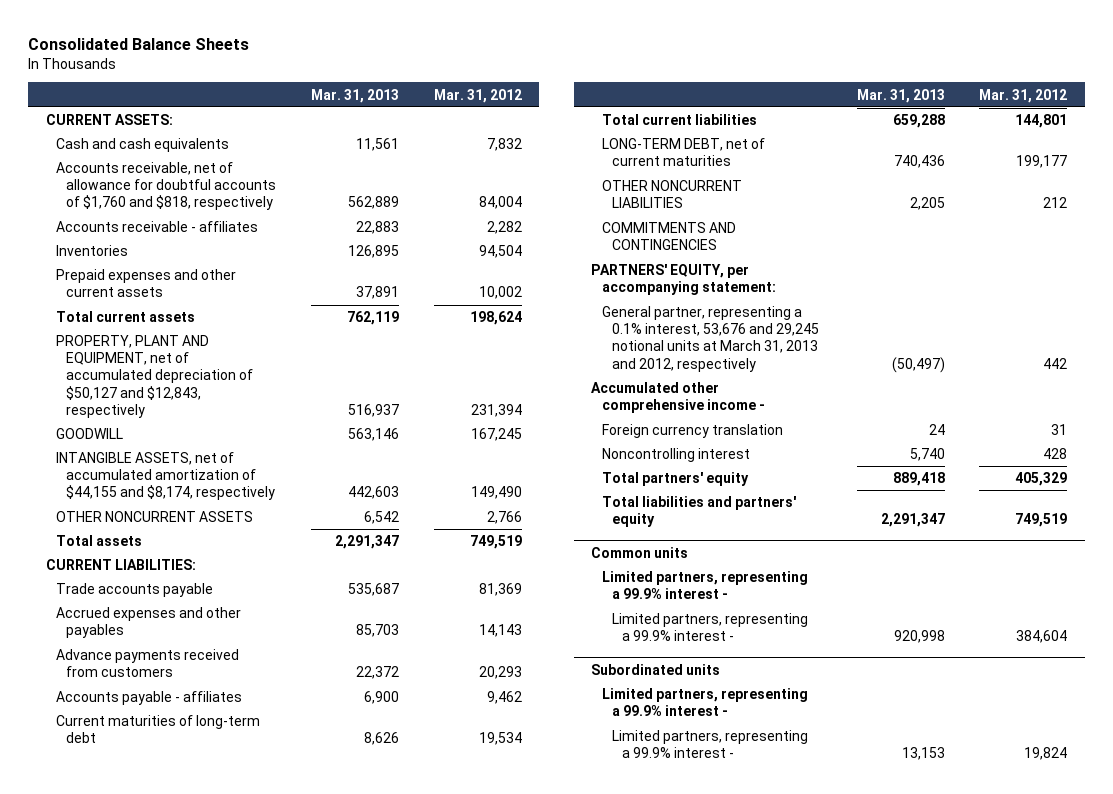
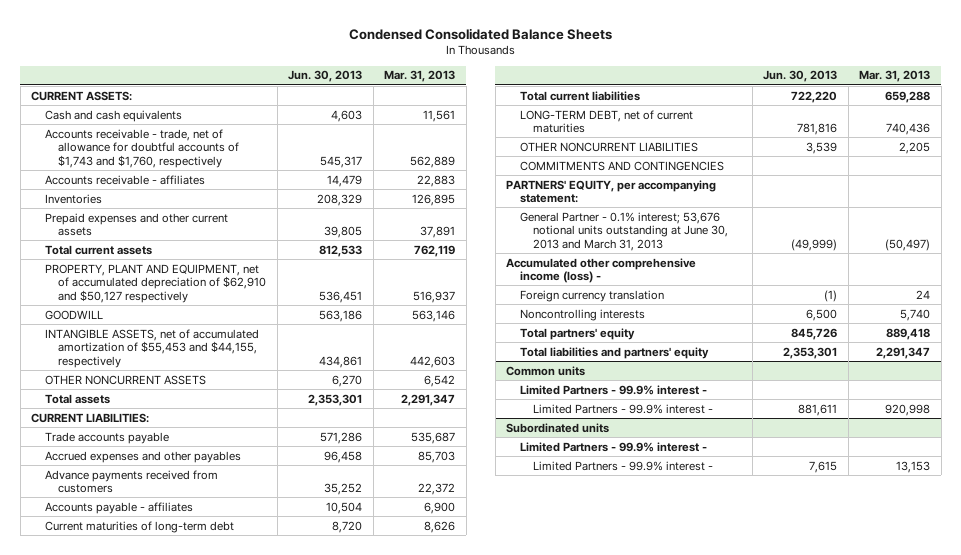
- Consolidated Balance Sheets
+ Condensed Consolidated Balance Sheets
- | Mar. 31, 2013 | Mar. 31, 2012
+ | Jun. 30, 2013 | Mar. 31, 2013
- Accounts receivable, net of allowance for doubtful accounts of $1,760 and $818, respectively | 562,889 | 84,004
+ Accounts receivable - trade, net of allowance for doubtful accounts of $1,743 and $1,760, respectively | 545,317 | 562,889
- PROPERTY, PLANT AND EQUIPMENT, net of accumulated depreciation of $50,127 and $12,843, respectively | 516,937 | 231,394
+ PROPERTY, PLANT AND EQUIPMENT, net of accumulated depreciation of $62,910 and $50,127 respectively | 536,451 | 516,937
- INTANGIBLE ASSETS, net of accumulated amortization of $44,155 and $8,174, respectively | 442,603 | 149,490
+ INTANGIBLE ASSETS, net of accumulated amortization of $55,453 and $44,155, respectively | 434,861 | 442,603
- General partner, representing a 0.1% interest, 53,676 and 29,245 notional units at March 31, 2013 and 2012, respectively | (50,497) | 442
- Accumulated other comprehensive income -
+ General Partner - 0.1% interest; 53,676 notional units outstanding at June 30, 2013 and March 31, 2013 | (49,999) | (50,497)
+ Accumulated other comprehensive income (loss) -
- Noncontrolling interest | 5,740 | 428
+ Noncontrolling interests | 6,500 | 5,740
@ Common units
- Limited partners, representing a 99.9% interest -
- Limited partners, representing a 99.9% interest - | 920,998 | 384,604
+ Limited Partners - 99.9% interest -
+ Limited Partners - 99.9% interest - | 881,611 | 920,998
@ Subordinated units
- Limited partners, representing a 99.9% interest -
- Limited partners, representing a 99.9% interest - | 13,153 | 19,824
+ Limited Partners - 99.9% interest -
+ Limited Partners - 99.9% interest - | 7,615 | 13,153

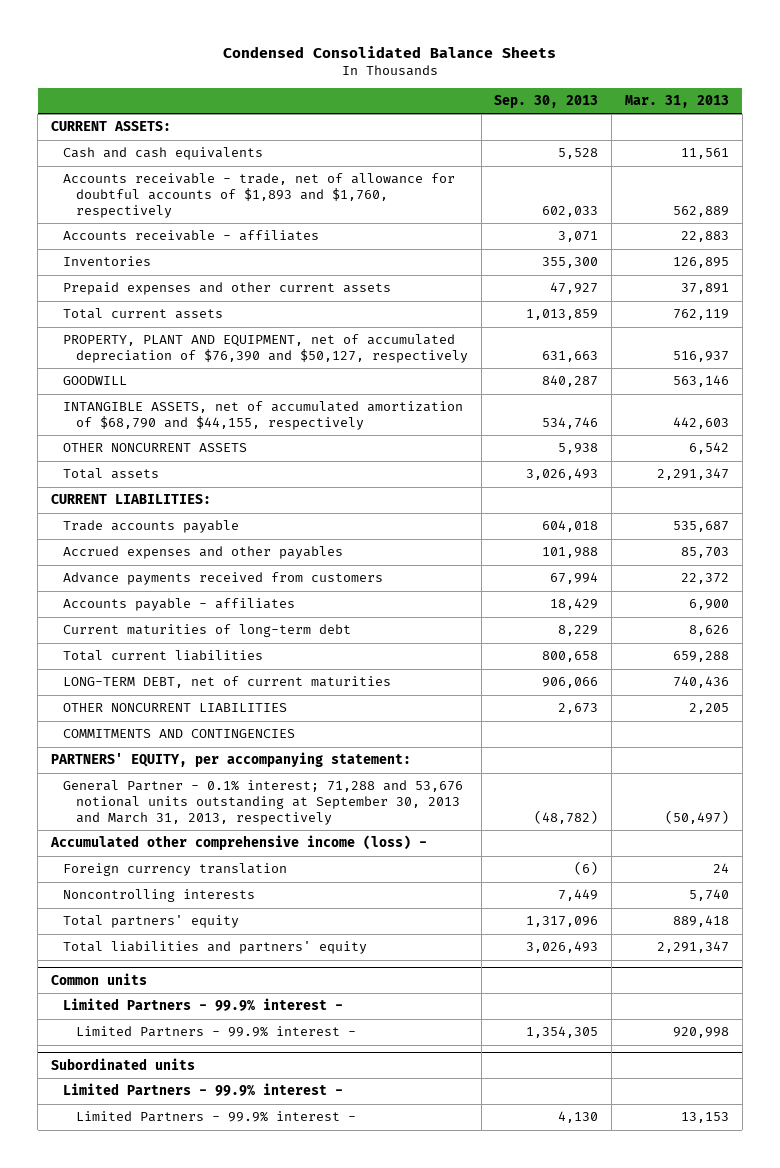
- | Jun. 30, 2013 | Mar. 31, 2013
+ | Sep. 30, 2013 | Mar. 31, 2013
- Accounts receivable - trade, net of allowance for doubtful accounts of $1,743 and $1,760, respectively | 545,317 | 562,889
+ Accounts receivable - trade, net of allowance for doubtful accounts of $1,893 and $1,760, respectively | 602,033 | 562,889
- PROPERTY, PLANT AND EQUIPMENT, net of accumulated depreciation of $62,910 and $50,127 respectively | 536,451 | 516,937
+ PROPERTY, PLANT AND EQUIPMENT, net of accumulated depreciation of $76,390 and $50,127, respectively | 631,663 | 516,937
- INTANGIBLE ASSETS, net of accumulated amortization of $55,453 and $44,155, respectively | 434,861 | 442,603
+ INTANGIBLE ASSETS, net of accumulated amortization of $68,790 and $44,155, respectively | 534,746 | 442,603
- General Partner - 0.1% interest; 53,676 notional units outstanding at June 30, 2013 and March 31, 2013 | (49,999) | (50,497)
+ General Partner - 0.1% interest; 71,288 and 53,676 notional units outstanding at September 30, 2013 and March 31, 2013, respectively | (48,782) | (50,497)

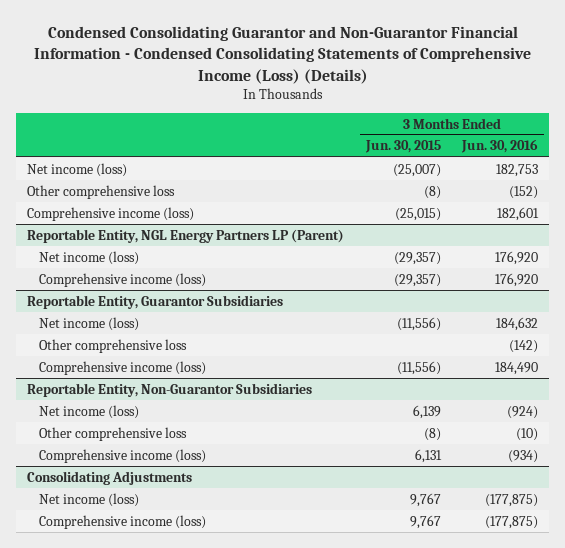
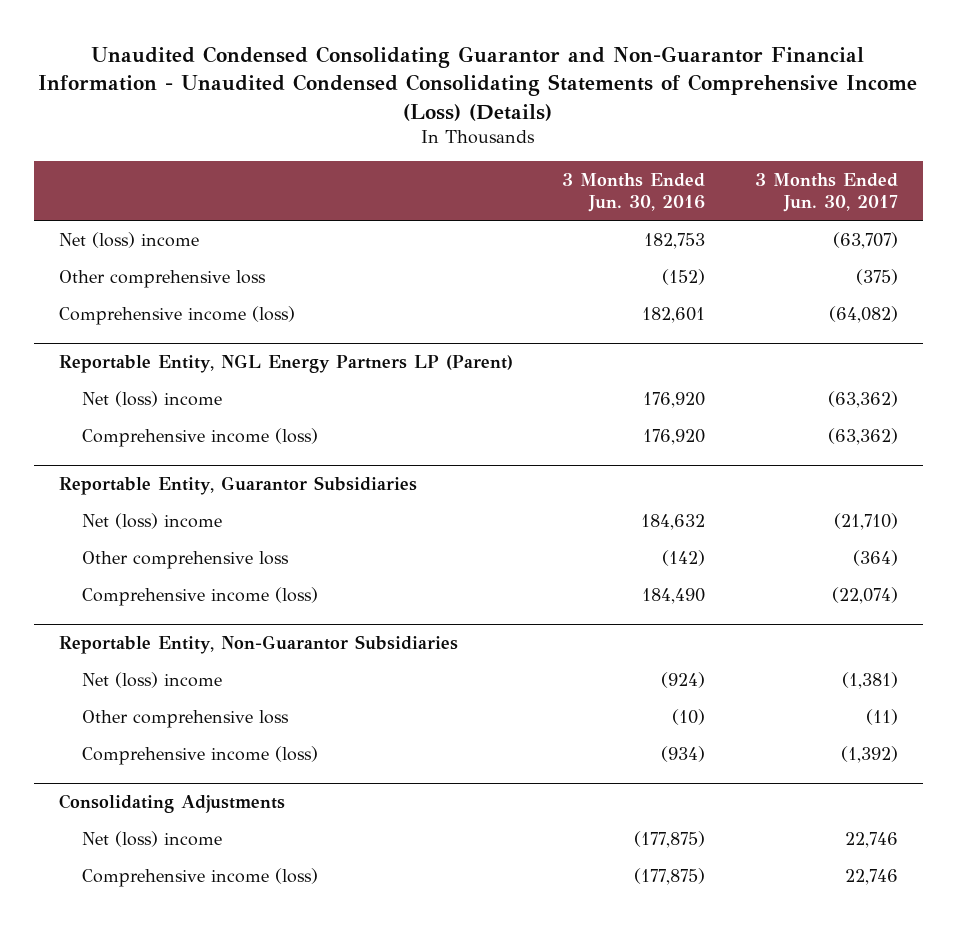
- Condensed Consolidating Guarantor and Non-Guarantor Financial Information - Condensed Consolidating Statements of Comprehensive Income (Loss) (Details)
+ Unaudited Condensed Consolidating Guarantor and Non-Guarantor Financial Information - Unaudited Condensed Consolidating Statements of Comprehensive Income (Loss) (Details)
- | 3 Months Ended Jun. 30, 2015 | 3 Months Ended Jun. 30, 2016
+ | 3 Months Ended Jun. 30, 2016 | 3 Months Ended Jun. 30, 2017
- Net income (loss) | (25,007) | 182,753
+ Net (loss) income | 182,753 | (63,707)
@ Reportable Entity, NGL Energy Partners LP (Parent)
- Net income (loss) | (29,357) | 176,920
+ Net (loss) income | 176,920 | (63,362)
@ Reportable Entity, Guarantor Subsidiaries
- Net income (loss) | (11,556) | 184,632
+ Net (loss) income | 184,632 | (21,710)
@ Reportable Entity, Non-Guarantor Subsidiaries
- Net income (loss) | 6,139 | (924)
+ Net (loss) income | (924) | (1,381)
@ Consolidating Adjustments
- Net income (loss) | 9,767 | (177,875)
+ Net (loss) income | (177,875) | 22,746

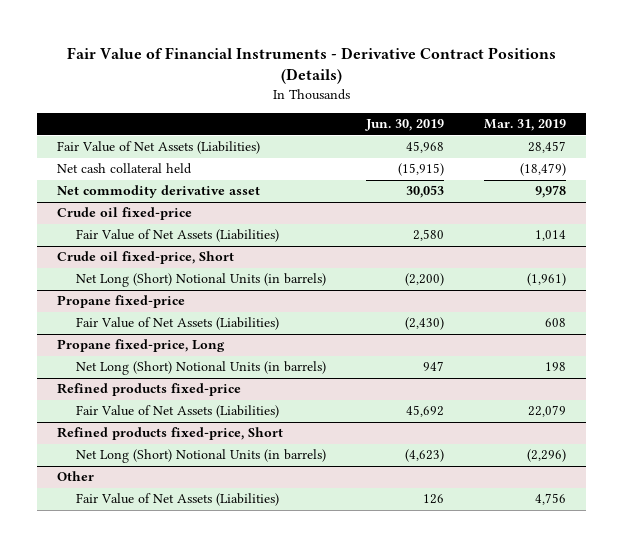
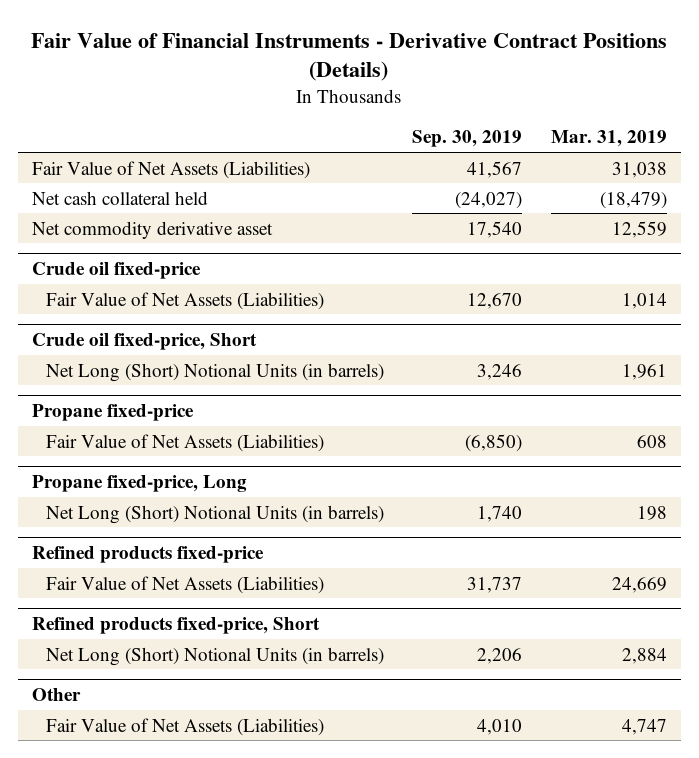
- | Jun. 30, 2019 | Mar. 31, 2019
+ | Sep. 30, 2019 | Mar. 31, 2019
- Fair Value of Net Assets (Liabilities) | 45,968 | 28,457
+ Fair Value of Net Assets (Liabilities) | 41,567 | 31,038
- Net commodity derivative asset | 30,053 | 9,978
+ Net commodity derivative asset | 17,540 | 12,559
@ Crude oil fixed-price, Short
- Net Long (Short) Notional Units (in barrels) | (2,200) | (1,961)
+ Net Long (Short) Notional Units (in barrels) | 3,246 | 1,961
@ Refined products fixed-price
- Fair Value of Net Assets (Liabilities) | 45,692 | 22,079
+ Fair Value of Net Assets (Liabilities) | 31,737 | 24,669
@ Refined products fixed-price, Short
- Net Long (Short) Notional Units (in barrels) | (4,623) | (2,296)
+ Net Long (Short) Notional Units (in barrels) | 2,206 | 2,884
@ Other
- Fair Value of Net Assets (Liabilities) | 126 | 4,756
+ Fair Value of Net Assets (Liabilities) | 4,010 | 4,747

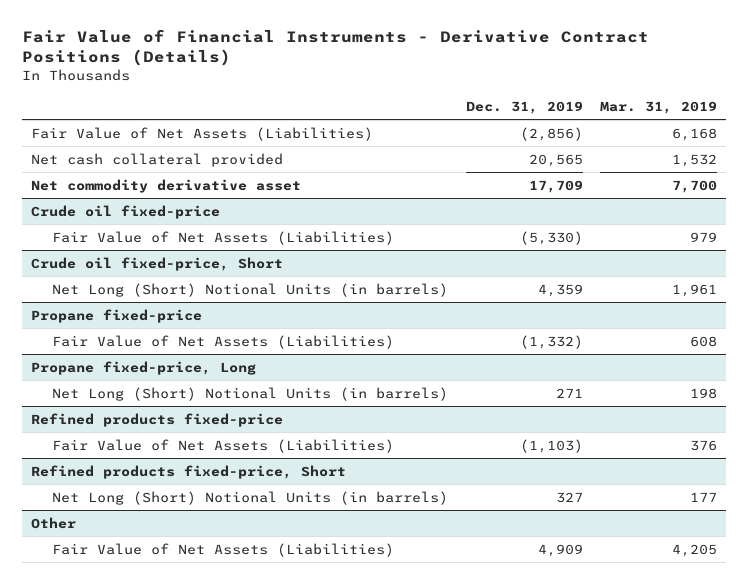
- | Sep. 30, 2019 | Mar. 31, 2019
+ | Dec. 31, 2019 | Mar. 31, 2019
- Fair Value of Net Assets (Liabilities) | 41,567 | 31,038
- Net cash collateral held | (24,027) | (18,479)
- Net commodity derivative asset | 17,540 | 12,559
+ Fair Value of Net Assets (Liabilities) | (2,856) | 6,168
+ Net cash collateral provided | 20,565 | 1,532
+ Net commodity derivative asset | 17,709 | 7,700
@ Crude oil fixed-price
- Fair Value of Net Assets (Liabilities) | 12,670 | 1,014
+ Fair Value of Net Assets (Liabilities) | (5,330) | 979
@ Refined products fixed-price
- Fair Value of Net Assets (Liabilities) | 31,737 | 24,669
+ Fair Value of Net Assets (Liabilities) | (1,103) | 376
@ Refined products fixed-price, Short
- Net Long (Short) Notional Units (in barrels) | 2,206 | 2,884
+ Net Long (Short) Notional Units (in barrels) | 327 | 177
@ Other
- Fair Value of Net Assets (Liabilities) | 4,010 | 4,747
+ Fair Value of Net Assets (Liabilities) | 4,909 | 4,205

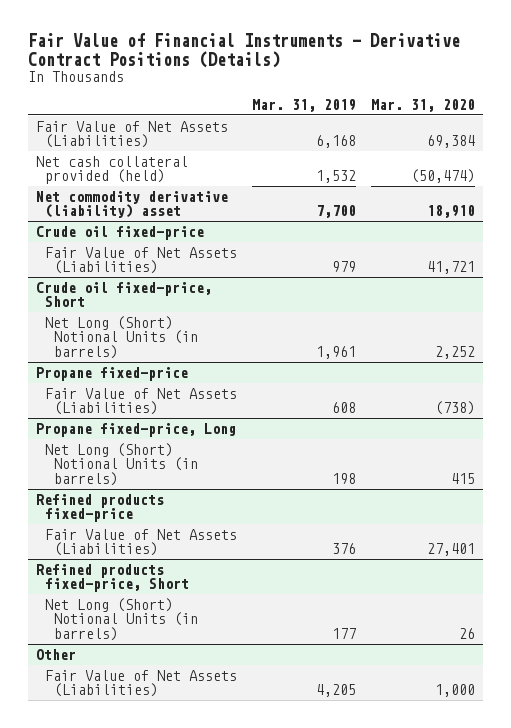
- | Dec. 31, 2019 | Mar. 31, 2019
+ | Mar. 31, 2019 | Mar. 31, 2020
- Net cash collateral provided | 20,565 | 1,532
- Net commodity derivative asset | 17,709 | 7,700
+ Net cash collateral provided (held) | 1,532 | (50,474)
+ Net commodity derivative (liability) asset | 7,700 | 18,910

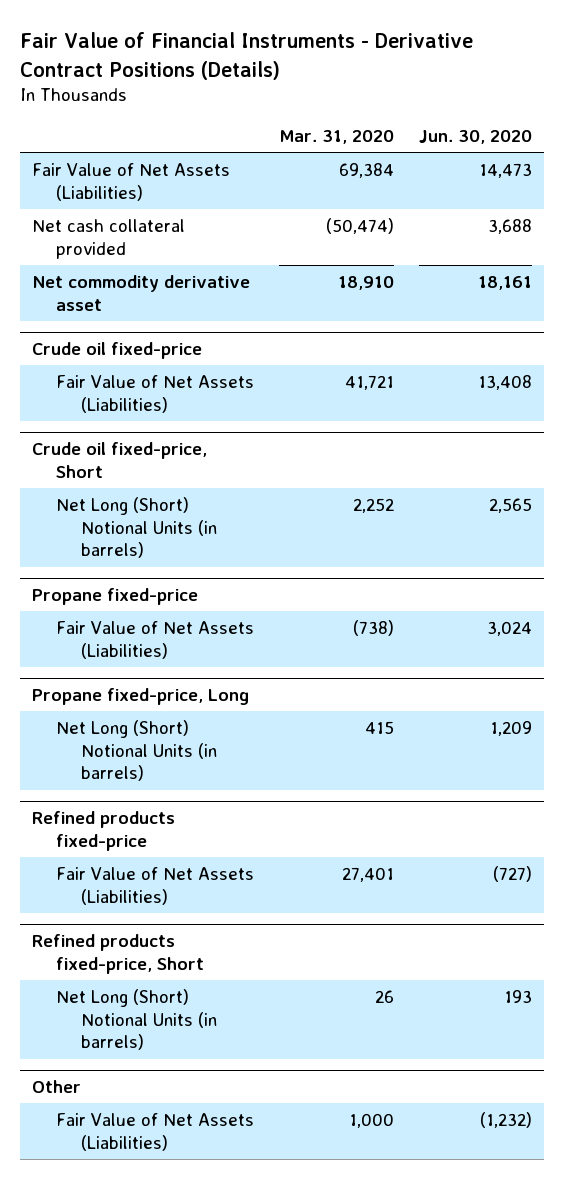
- | Mar. 31, 2019 | Mar. 31, 2020
+ | Mar. 31, 2020 | Jun. 30, 2020
- Net cash collateral provided (held) | 1,532 | (50,474)
- Net commodity derivative (liability) asset | 7,700 | 18,910
+ Net cash collateral provided | (50,474) | 3,688
+ Net commodity derivative asset | 18,910 | 18,161

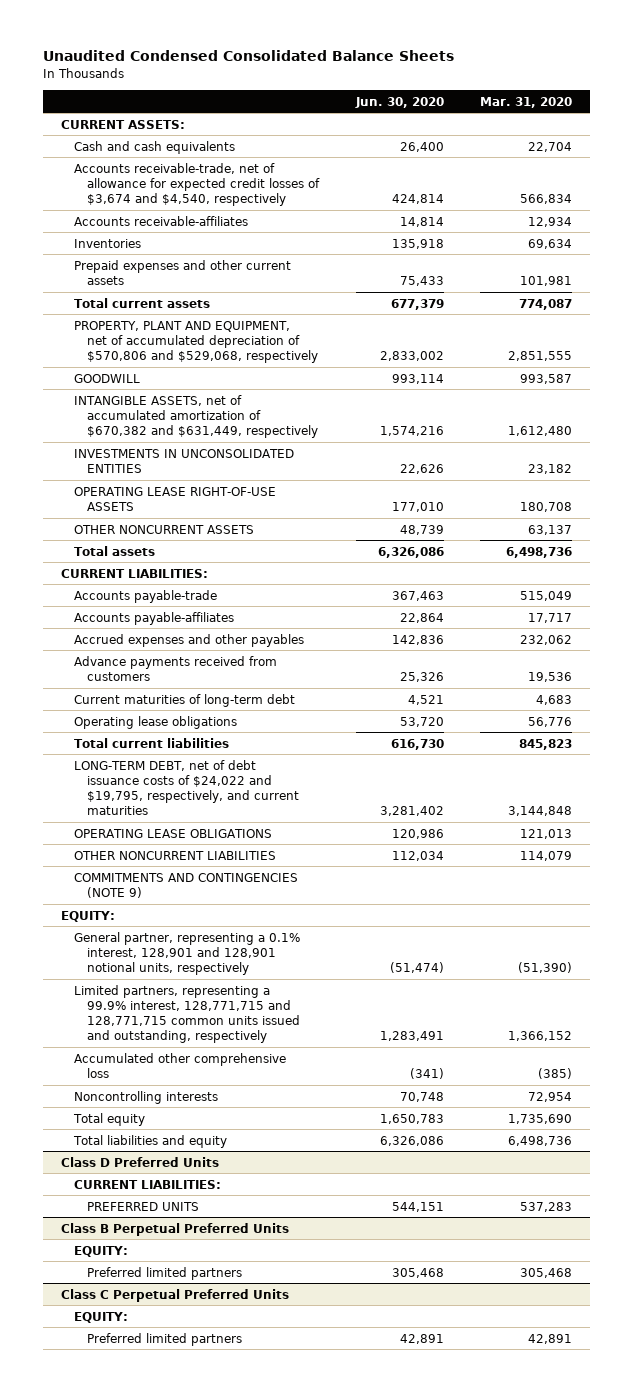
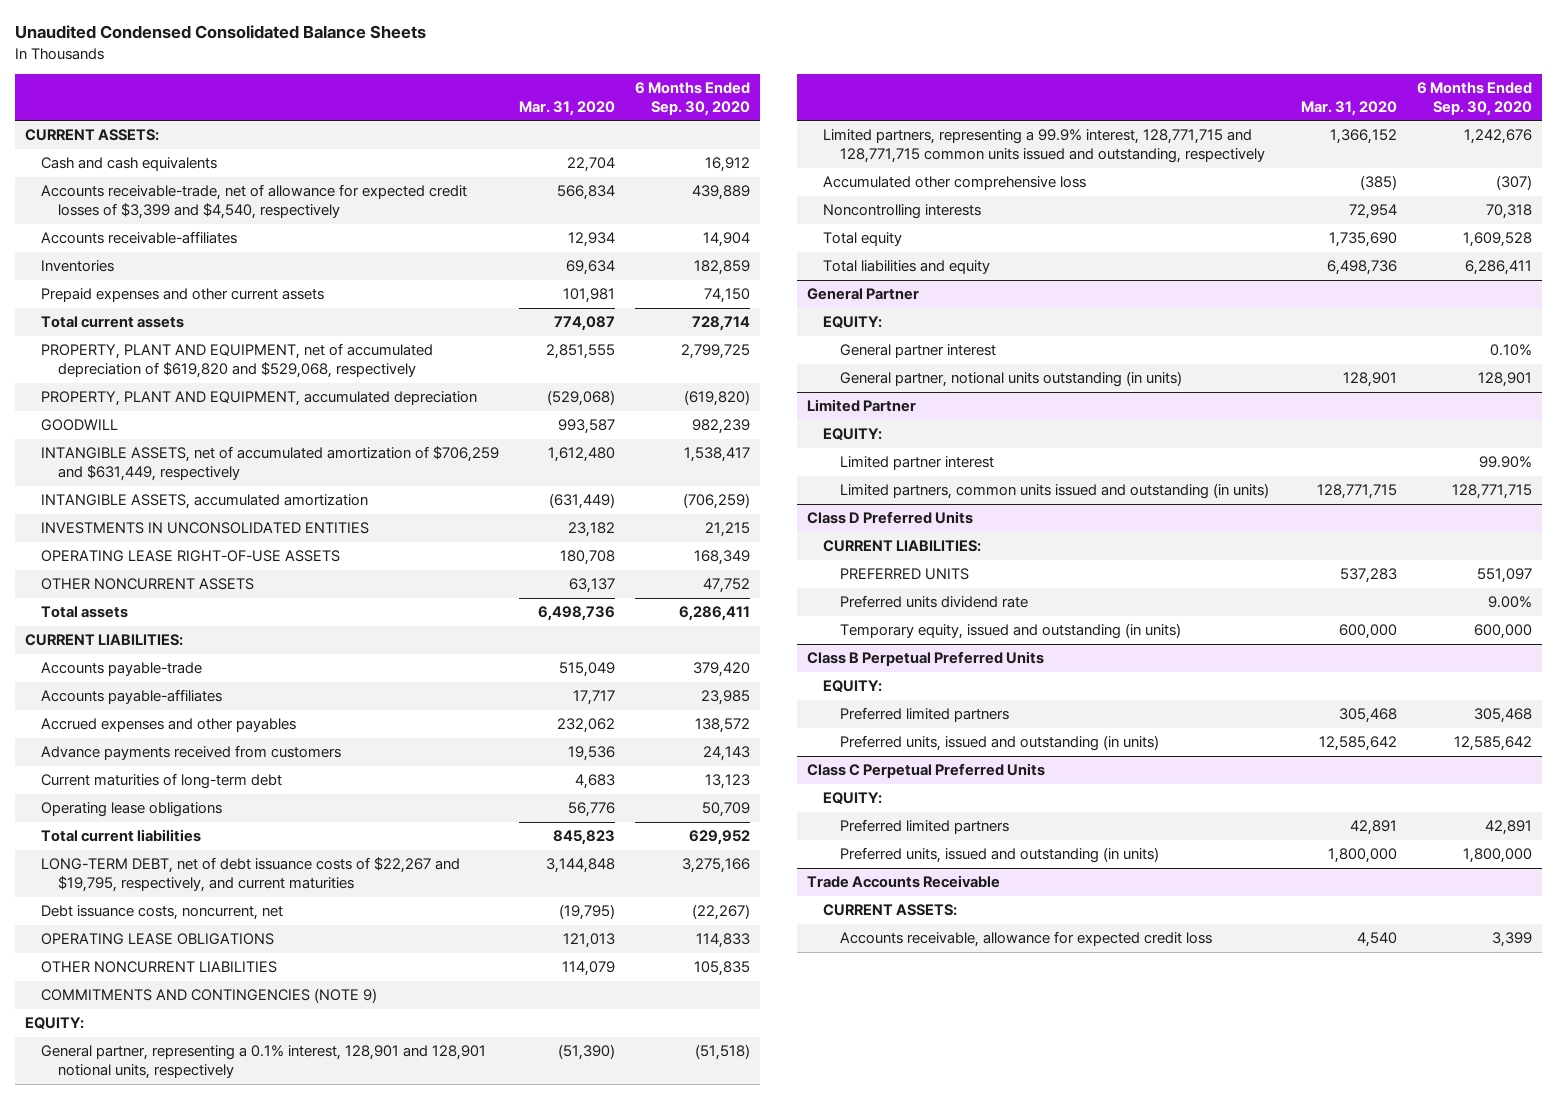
- | Jun. 30, 2020 | Mar. 31, 2020
+ | Mar. 31, 2020 | 6 Months Ended Sep. 30, 2020
- Accounts receivable-trade, net of allowance for expected credit losses of $3,674 and $4,540, respectively | 424,814 | 566,834
+ Accounts receivable-trade, net of allowance for expected credit losses of $3,399 and $4,540, respectively | 566,834 | 439,889
- PROPERTY, PLANT AND EQUIPMENT, net of accumulated depreciation of $570,806 and $529,068, respectively | 2,833,002 | 2,851,555
+ PROPERTY, PLANT AND EQUIPMENT, net of accumulated depreciation of $619,820 and $529,068, respectively | 2,851,555 | 2,799,725
+ PROPERTY, PLANT AND EQUIPMENT, accumulated depreciation | (529,068) | (619,820)
- INTANGIBLE ASSETS, net of accumulated amortization of $670,382 and $631,449, respectively | 1,574,216 | 1,612,480
+ INTANGIBLE ASSETS, net of accumulated amortization of $706,259 and $631,449, respectively | 1,612,480 | 1,538,417
+ INTANGIBLE ASSETS, accumulated amortization | (631,449) | (706,259)
- LONG-TERM DEBT, net of debt issuance costs of $24,022 and $19,795, respectively, and current maturities | 3,281,402 | 3,144,848
+ LONG-TERM DEBT, net of debt issuance costs of $22,267 and $19,795, respectively, and current maturities | 3,144,848 | 3,275,166
+ Debt issuance costs, noncurrent, net | (19,795) | (22,267)
+ General Partner
+ EQUITY:
+ General partner interest | | 0.10%
+ General partner, notional units outstanding (in units) | 128,901 | 128,901
+ Limited Partner
+ EQUITY:
+ Limited partner interest | | 99.90%
+ Limited partners, common units issued and outstanding (in units) | 128,771,715 | 128,771,715
@ Class D Preferred Units
+ Preferred units dividend rate | | 9.00%
+ Temporary equity, issued and outstanding (in units) | 600,000 | 600,000
@ Class B Perpetual Preferred Units
+ Preferred units, issued and outstanding (in units) | 12,585,642 | 12,585,642
@ Class C Perpetual Preferred Units
+ Preferred units, issued and outstanding (in units) | 1,800,000 | 1,800,000
+ Trade Accounts Receivable
+ CURRENT ASSETS:
+ Accounts receivable, allowance for expected credit loss | 4,540 | 3,399

